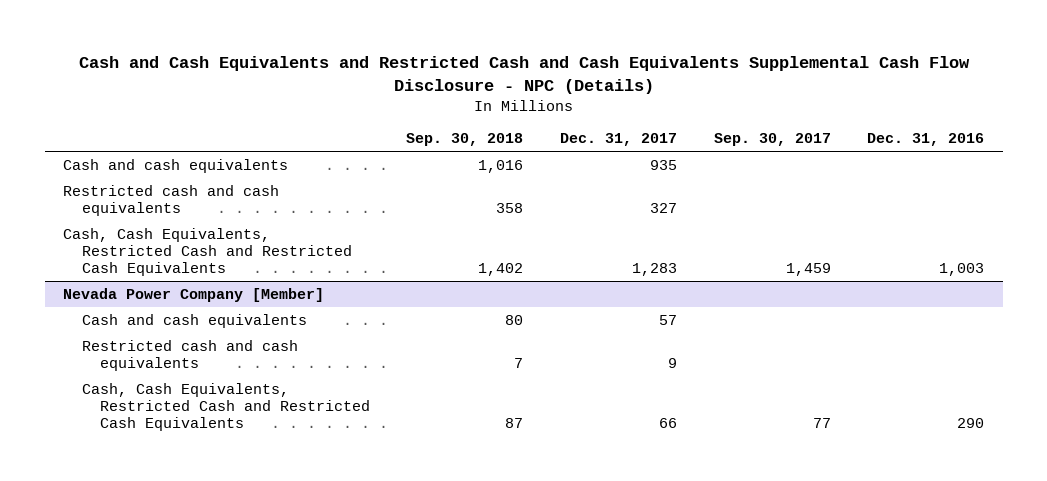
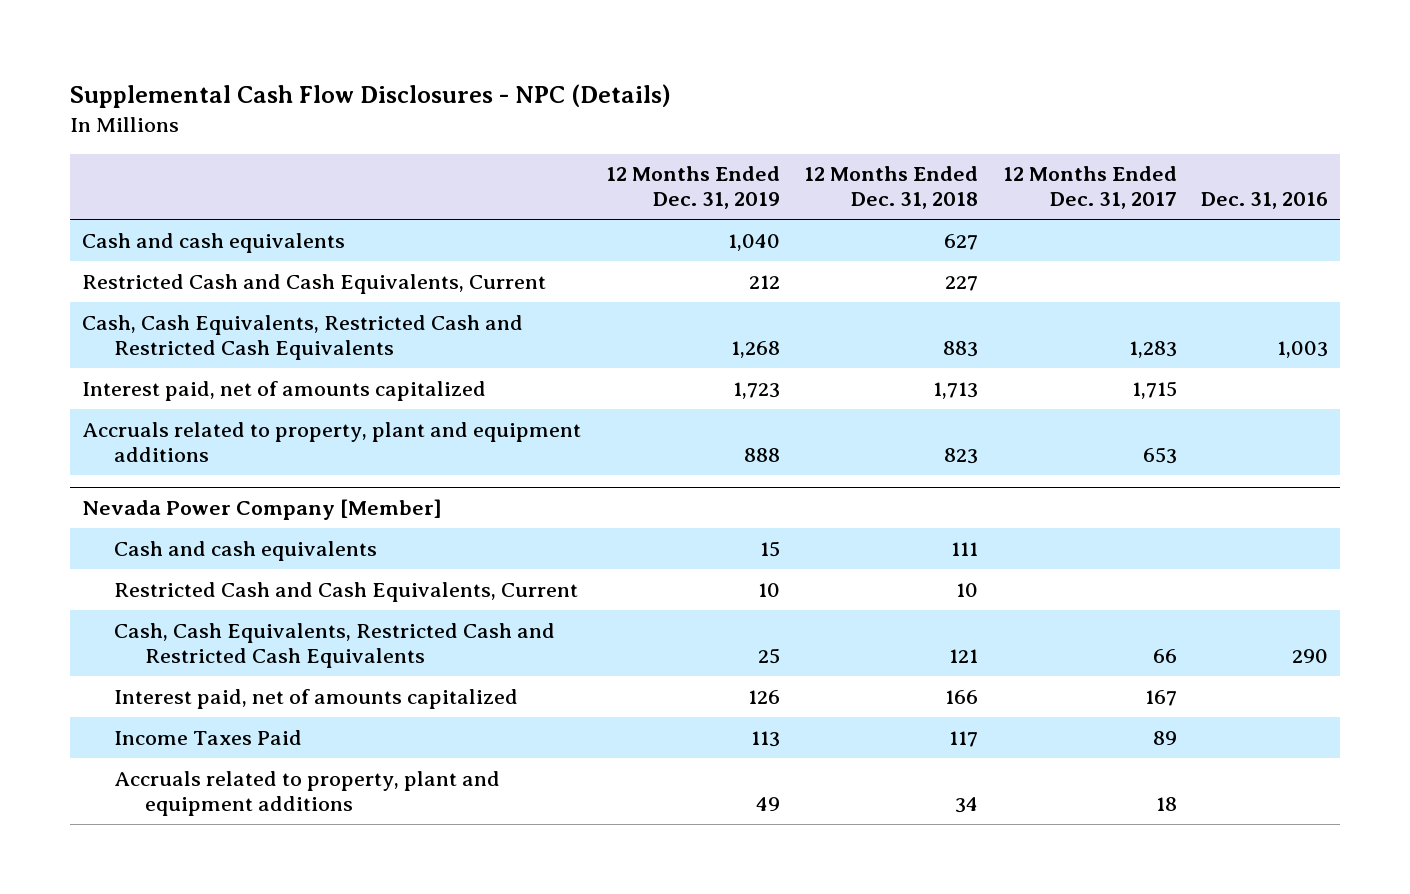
- Cash and Cash Equivalents and Restricted Cash and Cash Equivalents Supplemental Cash Flow Disclosure - NPC (Details)
+ Supplemental Cash Flow Disclosures - NPC (Details)
- | Sep. 30, 2018 | Dec. 31, 2017 | Sep. 30, 2017 | Dec. 31, 2016
+ | 12 Months Ended Dec. 31, 2019 | 12 Months Ended Dec. 31, 2018 | 12 Months Ended Dec. 31, 2017 | Dec. 31, 2016
- Restricted cash and cash equivalents | 358 | 327 | |
+ Restricted Cash and Cash Equivalents, Current | 212 | 227 | |
+ Interest paid, net of amounts capitalized | 1,723 | 1,713 | 1,715 |
+ Accruals related to property, plant and equipment additions | 888 | 823 | 653 |
@ Nevada Power Company [Member]
- Restricted cash and cash equivalents | 7 | 9 | |
+ Restricted Cash and Cash Equivalents, Current | 10 | 10 | |
+ Interest paid, net of amounts capitalized | 126 | 166 | 167 |
+ Income Taxes Paid | 113 | 117 | 89 |
+ Accruals related to property, plant and equipment additions | 49 | 34 | 18 |

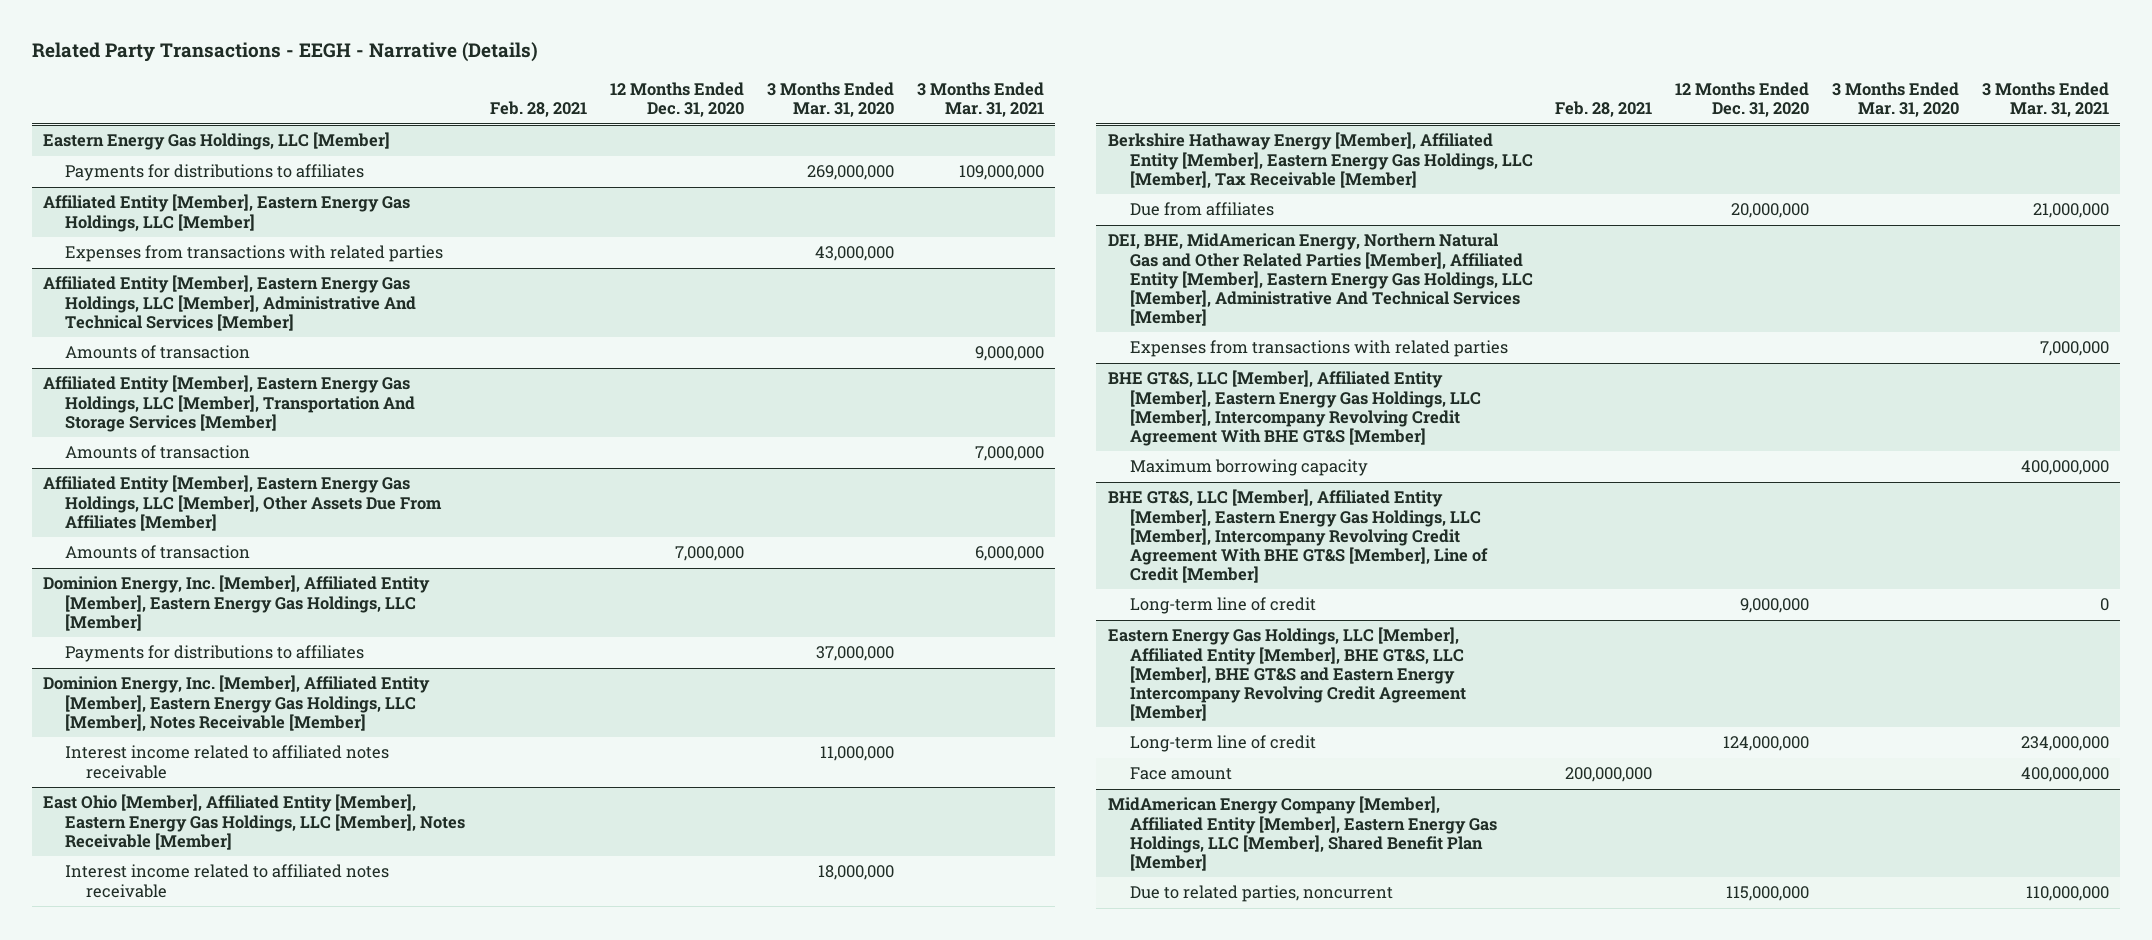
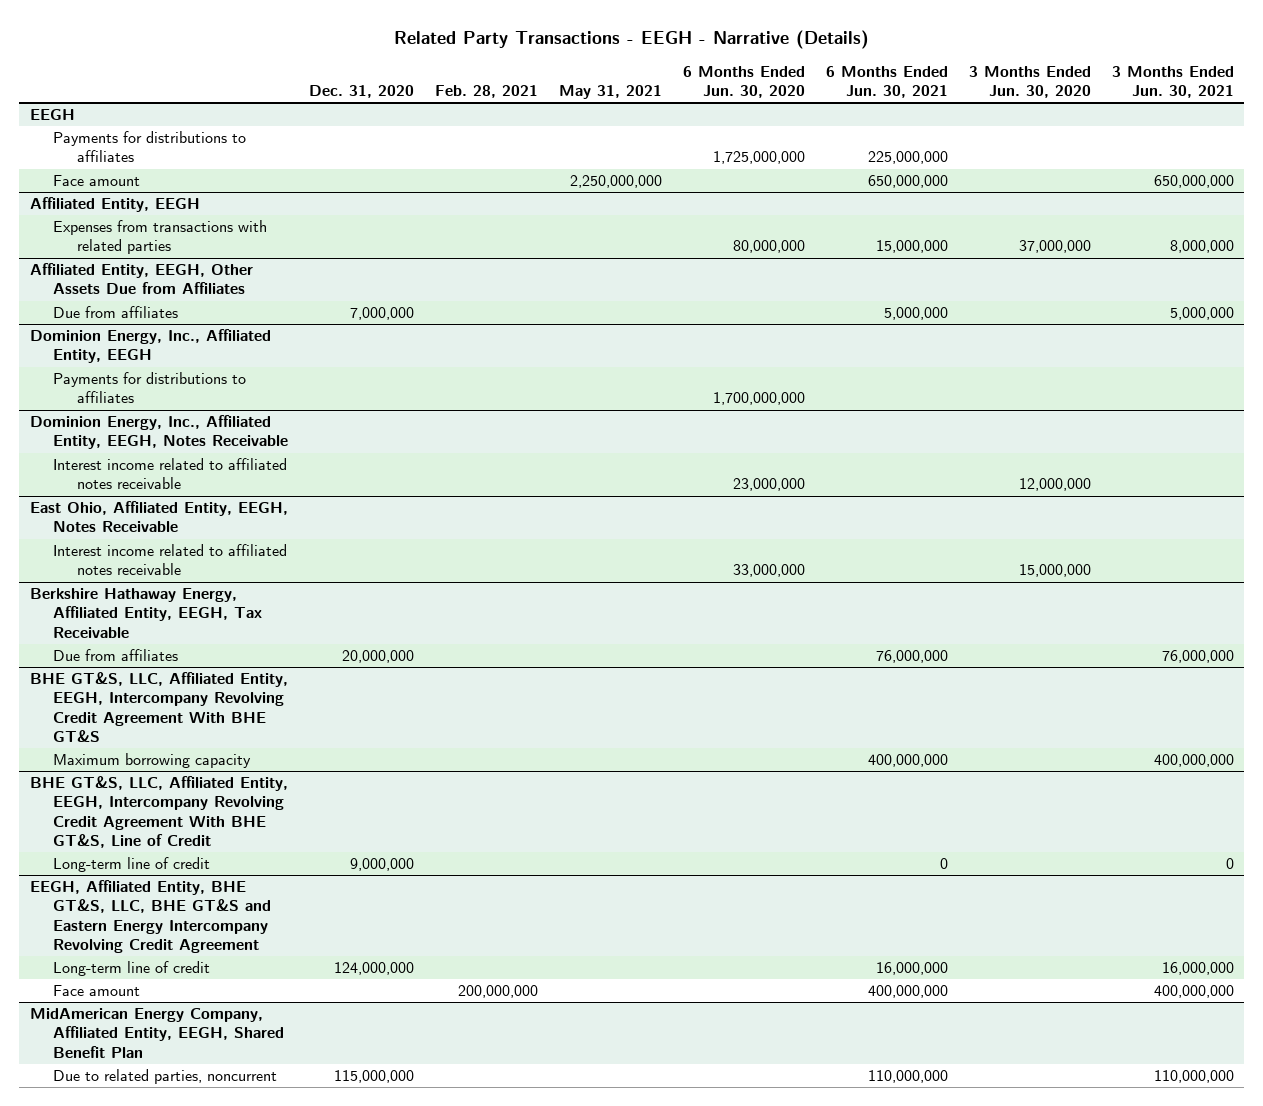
- | Feb. 28, 2021 | 12 Months Ended Dec. 31, 2020 | 3 Months Ended Mar. 31, 2020 | 3 Months Ended Mar. 31, 2021
+ | Dec. 31, 2020 | Feb. 28, 2021 | May 31, 2021 | 6 Months Ended Jun. 30, 2020 | 6 Months Ended Jun. 30, 2021 | 3 Months Ended Jun. 30, 2020 | 3 Months Ended Jun. 30, 2021
- Eastern Energy Gas Holdings, LLC [Member]
+ EEGH
- Affiliated Entity [Member], Eastern Energy Gas Holdings, LLC [Member]
- Expenses from transactions with related parties | | | 43,000,000 |
- Affiliated Entity [Member], Eastern Energy Gas Holdings, LLC [Member], Administrative And Technical Services [Member]
- Amounts of transaction | | | | 9,000,000
- Affiliated Entity [Member], Eastern Energy Gas Holdings, LLC [Member], Transportation And Storage Services [Member]
- Amounts of transaction | | | | 7,000,000
- Affiliated Entity [Member], Eastern Energy Gas Holdings, LLC [Member], Other Assets Due From Affiliates [Member]
- Amounts of transaction | | 7,000,000 | | 6,000,000
- Dominion Energy, Inc. [Member], Affiliated Entity [Member], Eastern Energy Gas Holdings, LLC [Member]
+ Face amount | | | 2,250,000,000 | | 650,000,000 | | 650,000,000
+ Affiliated Entity, EEGH
+ Expenses from transactions with related parties | | | | 80,000,000 | 15,000,000 | 37,000,000 | 8,000,000
+ Affiliated Entity, EEGH, Other Assets Due from Affiliates
+ Due from affiliates | 7,000,000 | | | | 5,000,000 | | 5,000,000
+ Dominion Energy, Inc., Affiliated Entity, EEGH
- Dominion Energy, Inc. [Member], Affiliated Entity [Member], Eastern Energy Gas Holdings, LLC [Member], Notes Receivable [Member]
+ Dominion Energy, Inc., Affiliated Entity, EEGH, Notes Receivable
- East Ohio [Member], Affiliated Entity [Member], Eastern Energy Gas Holdings, LLC [Member], Notes Receivable [Member]
+ East Ohio, Affiliated Entity, EEGH, Notes Receivable
- Berkshire Hathaway Energy [Member], Affiliated Entity [Member], Eastern Energy Gas Holdings, LLC [Member], Tax Receivable [Member]
+ Berkshire Hathaway Energy, Affiliated Entity, EEGH, Tax Receivable
- DEI, BHE, MidAmerican Energy, Northern Natural Gas and Other Related Parties [Member], Affiliated Entity [Member], Eastern Energy Gas Holdings, LLC [Member], Administrative And Technical Services [Member]
- Expenses from transactions with related parties | | | | 7,000,000
- BHE GT&S, LLC [Member], Affiliated Entity [Member], Eastern Energy Gas Holdings, LLC [Member], Intercompany Revolving Credit Agreement With BHE GT&S [Member]
+ BHE GT&S, LLC, Affiliated Entity, EEGH, Intercompany Revolving Credit Agreement With BHE GT&S
- BHE GT&S, LLC [Member], Affiliated Entity [Member], Eastern Energy Gas Holdings, LLC [Member], Intercompany Revolving Credit Agreement With BHE GT&S [Member], Line of Credit [Member]
+ BHE GT&S, LLC, Affiliated Entity, EEGH, Intercompany Revolving Credit Agreement With BHE GT&S, Line of Credit
- Eastern Energy Gas Holdings, LLC [Member], Affiliated Entity [Member], BHE GT&S, LLC [Member], BHE GT&S and Eastern Energy Intercompany Revolving Credit Agreement [Member]
+ EEGH, Affiliated Entity, BHE GT&S, LLC, BHE GT&S and Eastern Energy Intercompany Revolving Credit Agreement
- MidAmerican Energy Company [Member], Affiliated Entity [Member], Eastern Energy Gas Holdings, LLC [Member], Shared Benefit Plan [Member]
+ MidAmerican Energy Company, Affiliated Entity, EEGH, Shared Benefit Plan

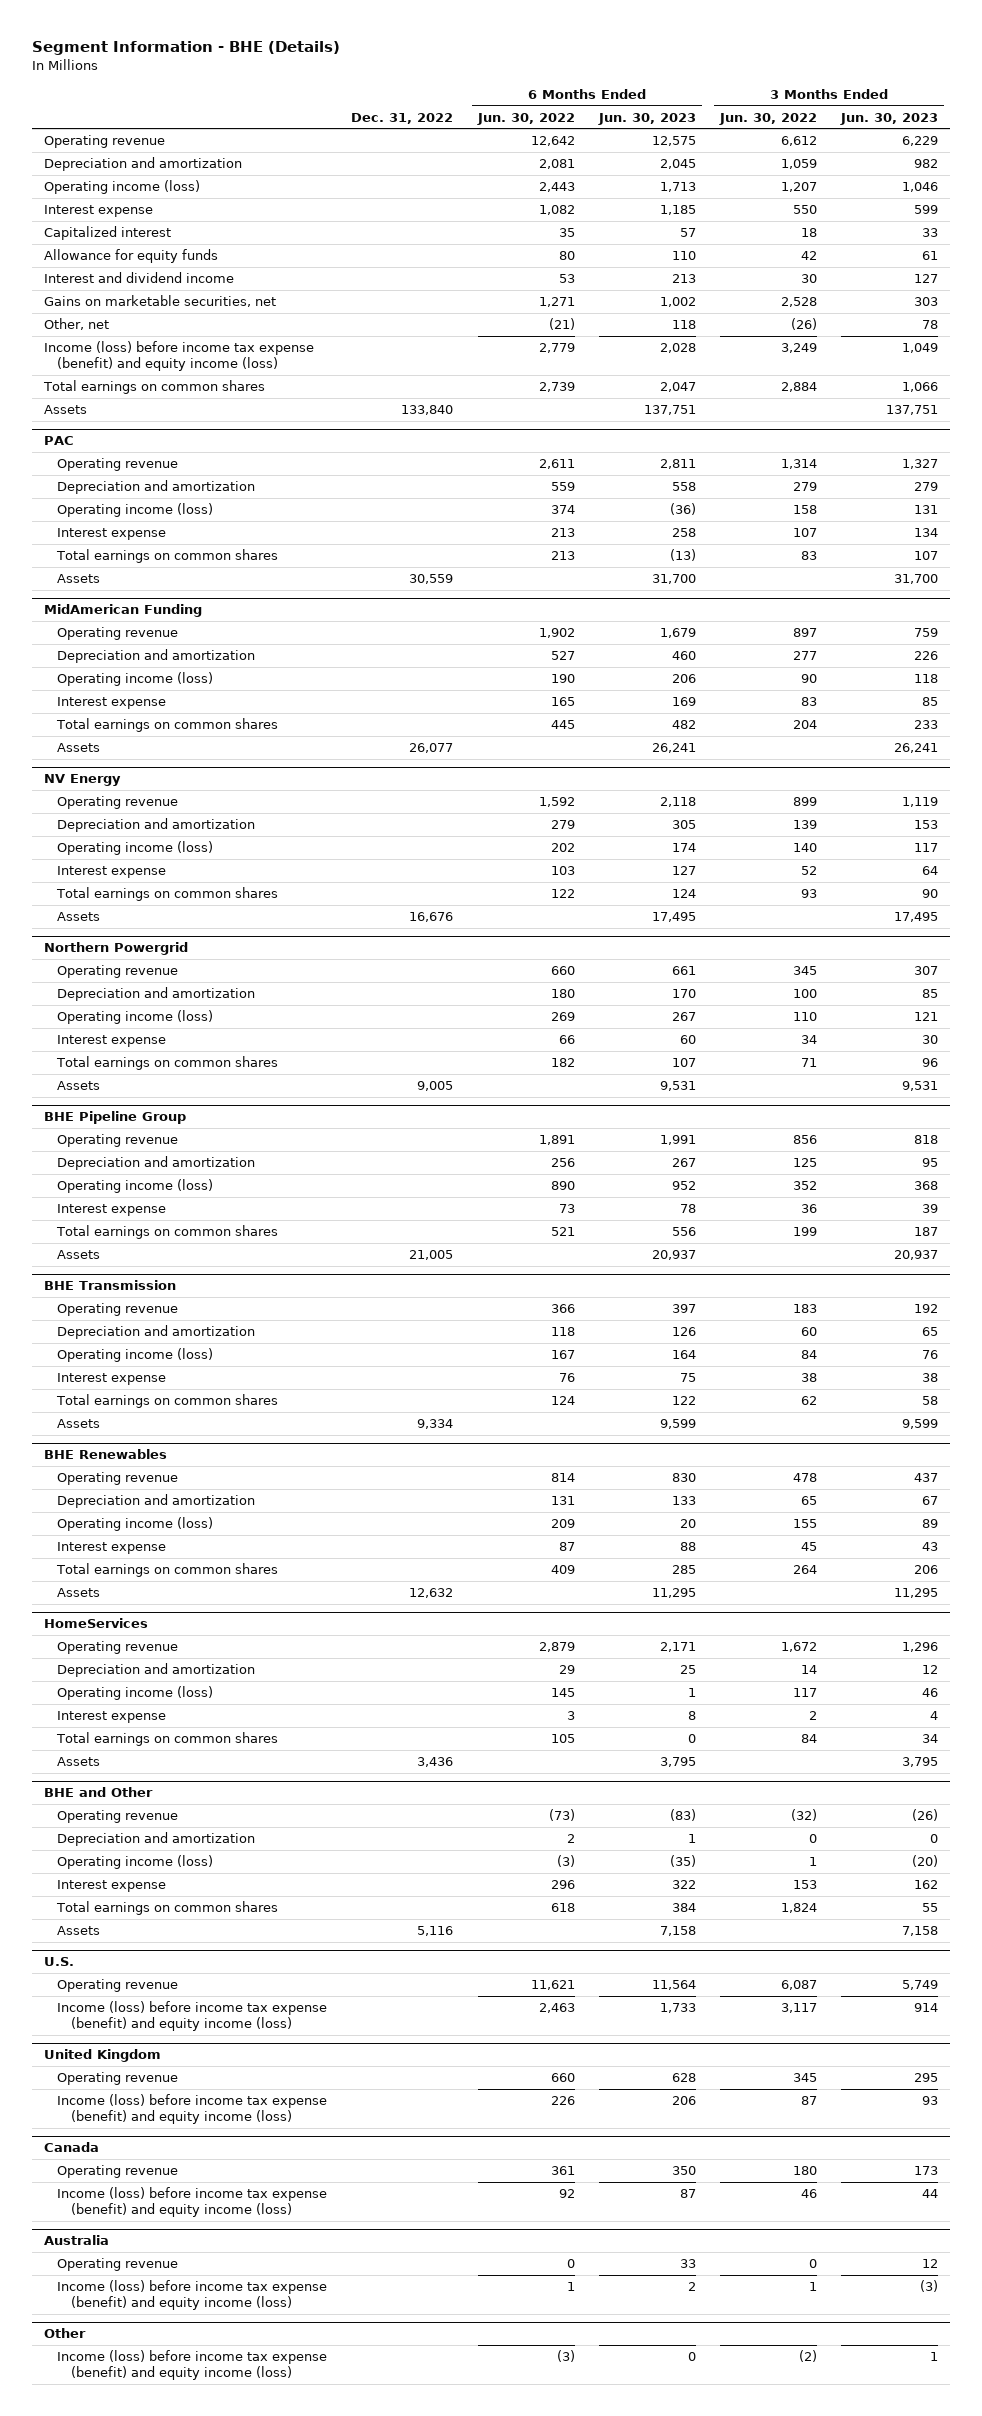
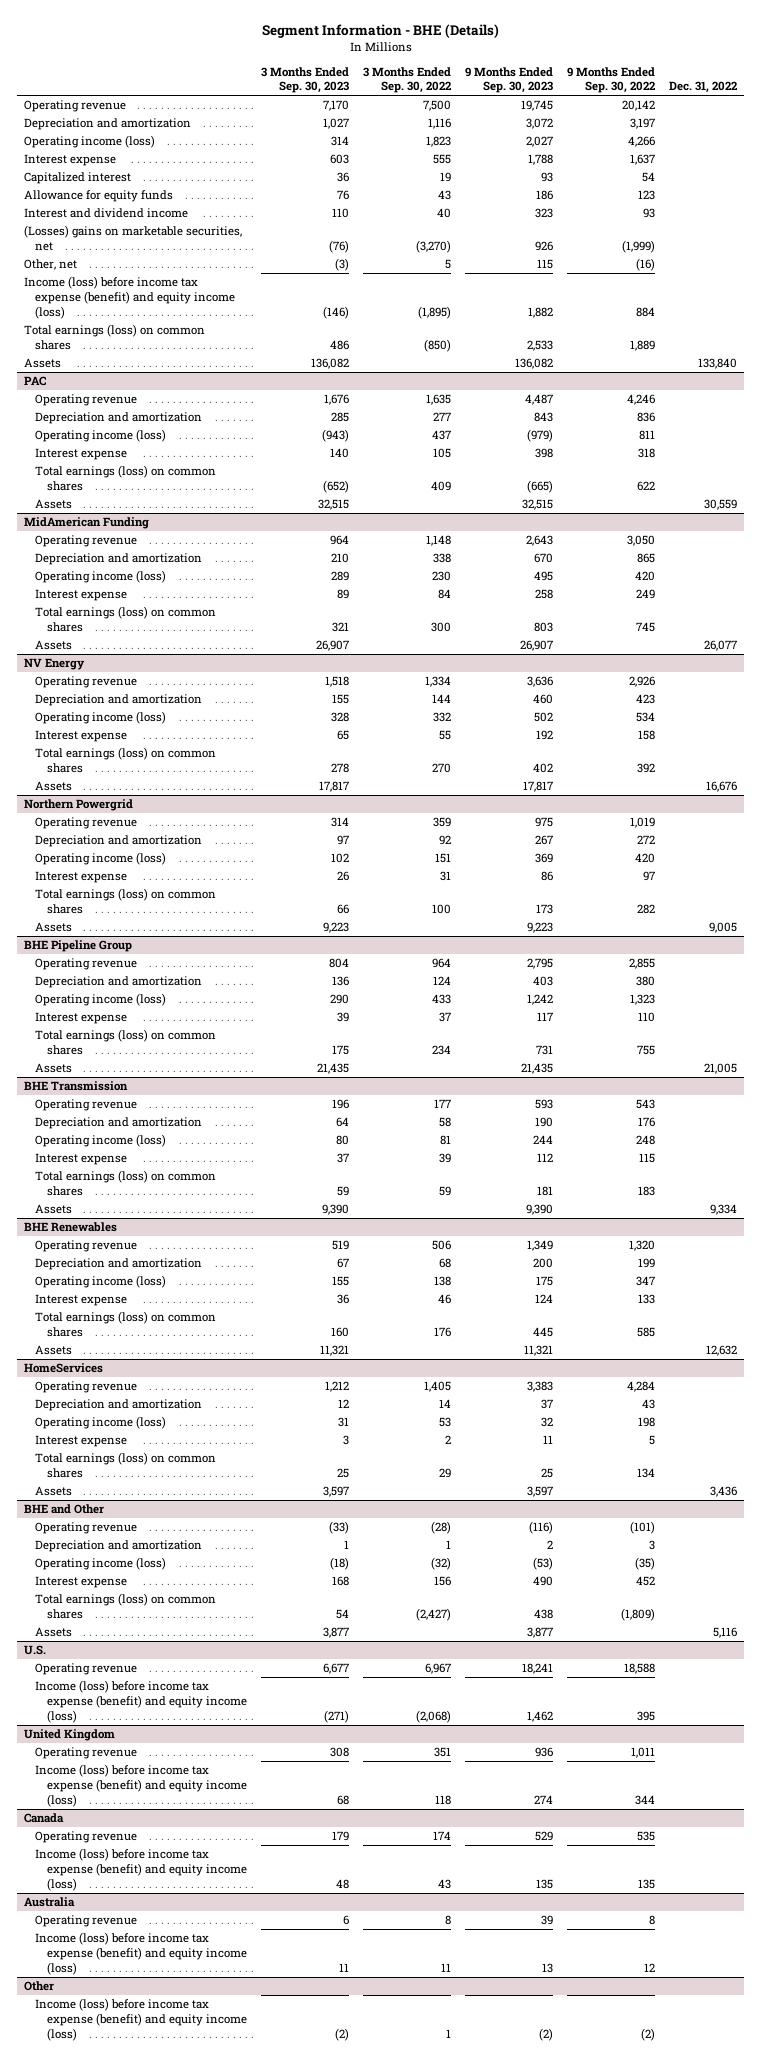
- | Dec. 31, 2022 | 6 Months Ended Jun. 30, 2022 | 6 Months Ended Jun. 30, 2023 | 3 Months Ended Jun. 30, 2022 | 3 Months Ended Jun. 30, 2023
+ | 3 Months Ended Sep. 30, 2023 | 3 Months Ended Sep. 30, 2022 | 9 Months Ended Sep. 30, 2023 | 9 Months Ended Sep. 30, 2022 | Dec. 31, 2022
- Gains on marketable securities, net | | 1,271 | 1,002 | 2,528 | 303
+ (Losses) gains on marketable securities, net | (76) | (3,270) | 926 | (1,999) |
- Total earnings on common shares | | 2,739 | 2,047 | 2,884 | 1,066
+ Total earnings (loss) on common shares | 486 | (850) | 2,533 | 1,889 |
@ PAC
- Total earnings on common shares | | 213 | (13) | 83 | 107
+ Total earnings (loss) on common shares | (652) | 409 | (665) | 622 |
@ MidAmerican Funding
- Total earnings on common shares | | 445 | 482 | 204 | 233
+ Total earnings (loss) on common shares | 321 | 300 | 803 | 745 |
@ NV Energy
- Total earnings on common shares | | 122 | 124 | 93 | 90
+ Total earnings (loss) on common shares | 278 | 270 | 402 | 392 |
@ Northern Powergrid
- Total earnings on common shares | | 182 | 107 | 71 | 96
+ Total earnings (loss) on common shares | 66 | 100 | 173 | 282 |
@ BHE Pipeline Group
- Total earnings on common shares | | 521 | 556 | 199 | 187
+ Total earnings (loss) on common shares | 175 | 234 | 731 | 755 |
@ BHE Transmission
- Total earnings on common shares | | 124 | 122 | 62 | 58
+ Total earnings (loss) on common shares | 59 | 59 | 181 | 183 |
@ BHE Renewables
- Total earnings on common shares | | 409 | 285 | 264 | 206
+ Total earnings (loss) on common shares | 160 | 176 | 445 | 585 |
@ HomeServices
- Total earnings on common shares | | 105 | 0 | 84 | 34
+ Total earnings (loss) on common shares | 25 | 29 | 25 | 134 |
@ BHE and Other
- Total earnings on common shares | | 618 | 384 | 1,824 | 55
+ Total earnings (loss) on common shares | 54 | (2,427) | 438 | (1,809) |

